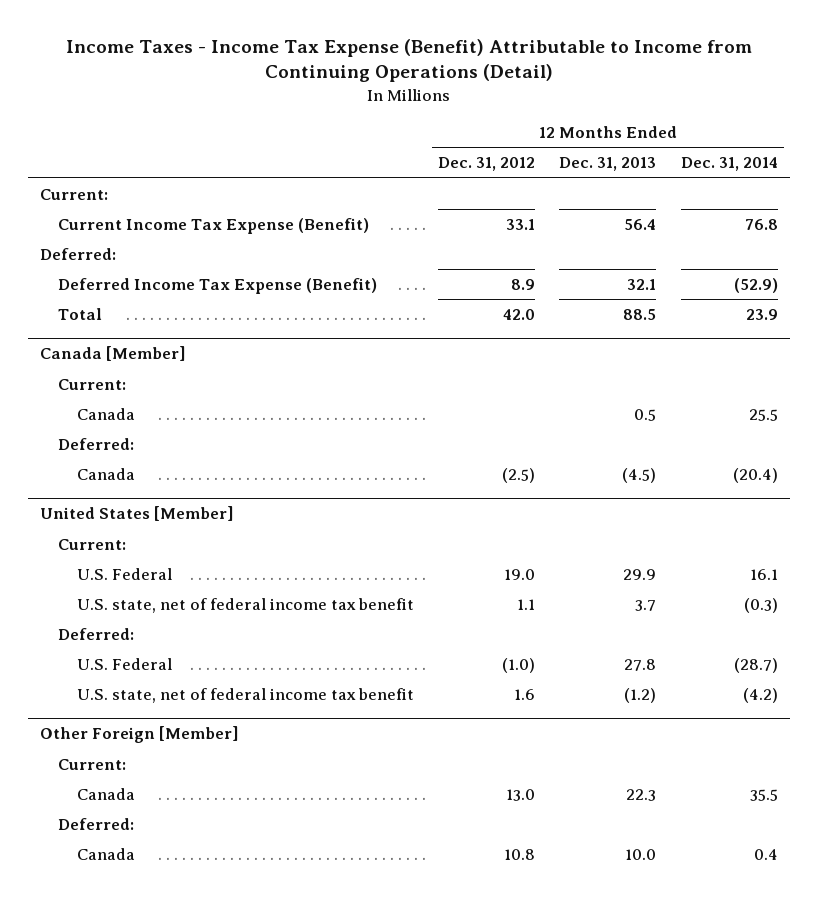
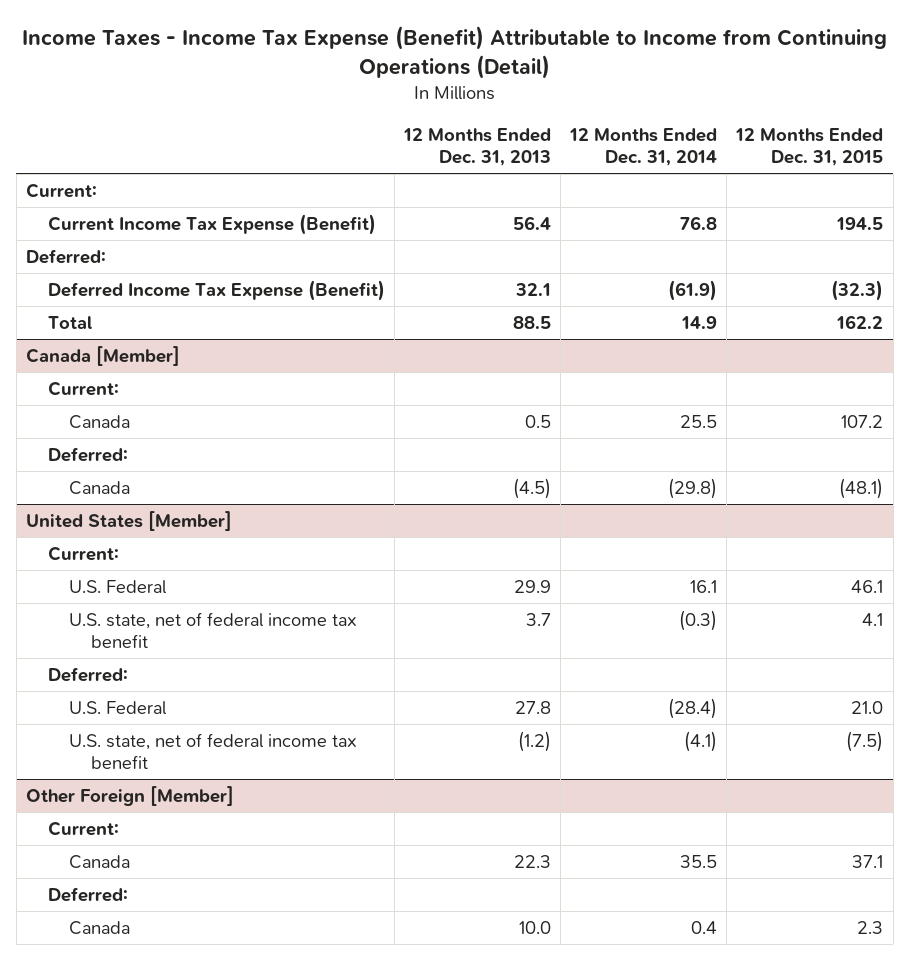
- | 12 Months Ended Dec. 31, 2012 | 12 Months Ended Dec. 31, 2013 | 12 Months Ended Dec. 31, 2014
+ | 12 Months Ended Dec. 31, 2013 | 12 Months Ended Dec. 31, 2014 | 12 Months Ended Dec. 31, 2015
- Deferred Income Tax Expense (Benefit) | 8.9 | 32.1 | (52.9)
- Total | 42.0 | 88.5 | 23.9
+ Deferred Income Tax Expense (Benefit) | 32.1 | (61.9) | (32.3)
+ Total | 88.5 | 14.9 | 162.2
@ Canada [Member]
- Canada | (2.5) | (4.5) | (20.4)
+ Canada | (4.5) | (29.8) | (48.1)
@ United States [Member]
- U.S. Federal | (1.0) | 27.8 | (28.7)
- U.S. state, net of federal income tax benefit | 1.6 | (1.2) | (4.2)
+ U.S. Federal | 27.8 | (28.4) | 21.0
+ U.S. state, net of federal income tax benefit | (1.2) | (4.1) | (7.5)

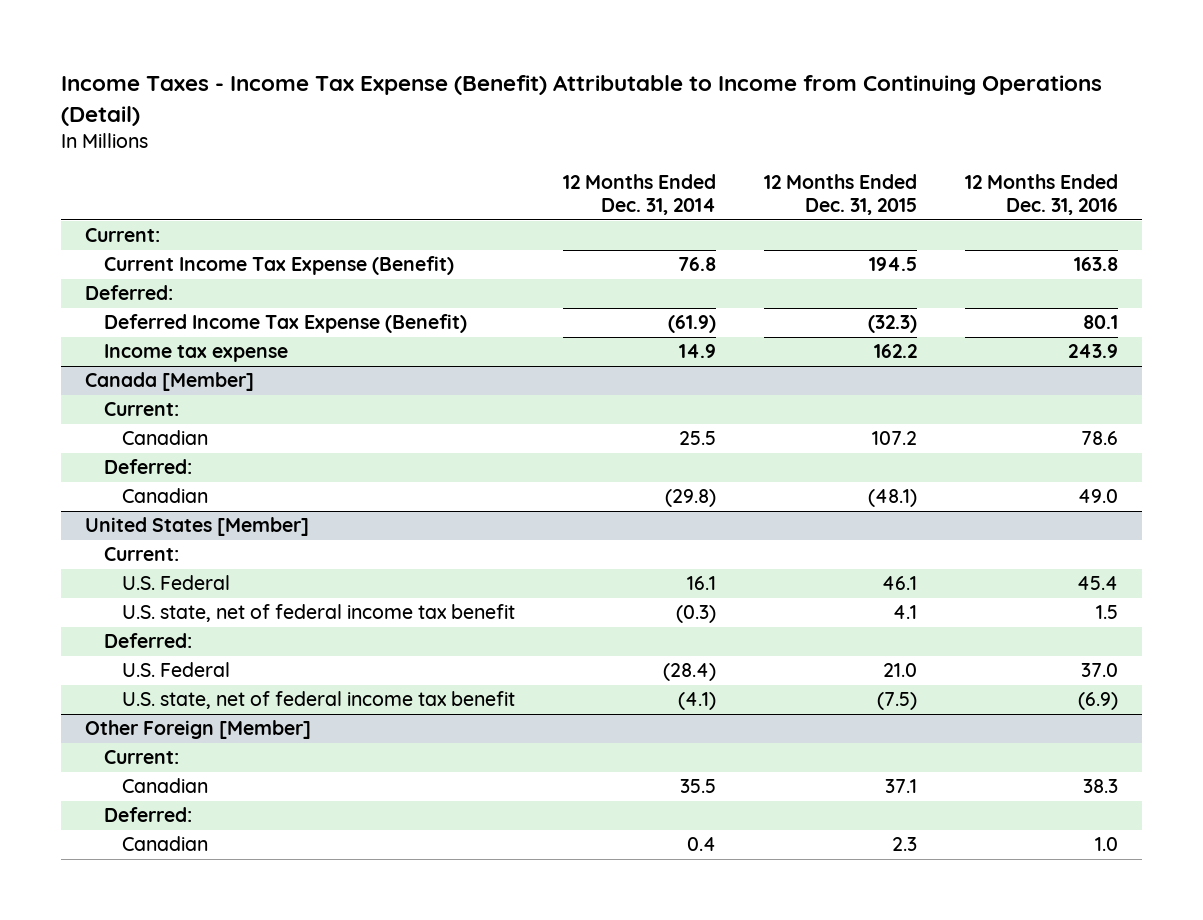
- | 12 Months Ended Dec. 31, 2013 | 12 Months Ended Dec. 31, 2014 | 12 Months Ended Dec. 31, 2015
+ | 12 Months Ended Dec. 31, 2014 | 12 Months Ended Dec. 31, 2015 | 12 Months Ended Dec. 31, 2016
- Total | 88.5 | 14.9 | 162.2
+ Income tax expense | 14.9 | 162.2 | 243.9
@ Canada [Member]
- Canada | 0.5 | 25.5 | 107.2
+ Canadian | 25.5 | 107.2 | 78.6
- Canada | (4.5) | (29.8) | (48.1)
+ Canadian | (29.8) | (48.1) | 49.0
@ Other Foreign [Member]
- Canada | 22.3 | 35.5 | 37.1
+ Canadian | 35.5 | 37.1 | 38.3
- Canada | 10.0 | 0.4 | 2.3
+ Canadian | 0.4 | 2.3 | 1.0

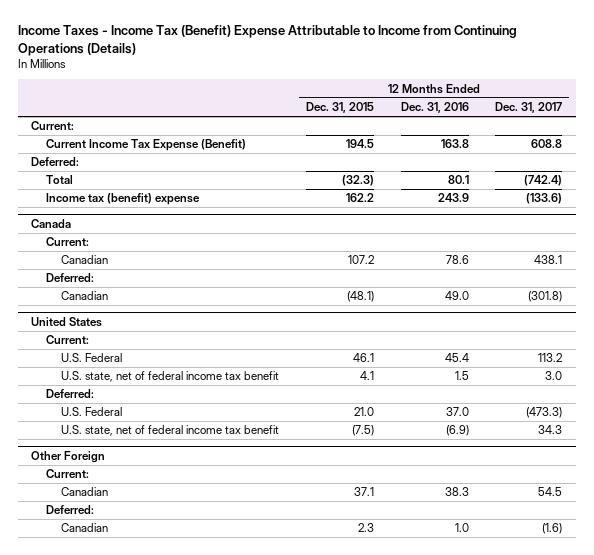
- Income Taxes - Income Tax Expense (Benefit) Attributable to Income from Continuing Operations (Detail)
+ Income Taxes - Income Tax (Benefit) Expense Attributable to Income from Continuing Operations (Details)
- | 12 Months Ended Dec. 31, 2014 | 12 Months Ended Dec. 31, 2015 | 12 Months Ended Dec. 31, 2016
+ | 12 Months Ended Dec. 31, 2015 | 12 Months Ended Dec. 31, 2016 | 12 Months Ended Dec. 31, 2017
- Deferred Income Tax Expense (Benefit) | (61.9) | (32.3) | 80.1
- Income tax expense | 14.9 | 162.2 | 243.9
- Canada [Member]
+ Total | (32.3) | 80.1 | (742.4)
+ Income tax (benefit) expense | 162.2 | 243.9 | (133.6)
+ Canada
- United States [Member]
+ United States
- Other Foreign [Member]
+ Other Foreign

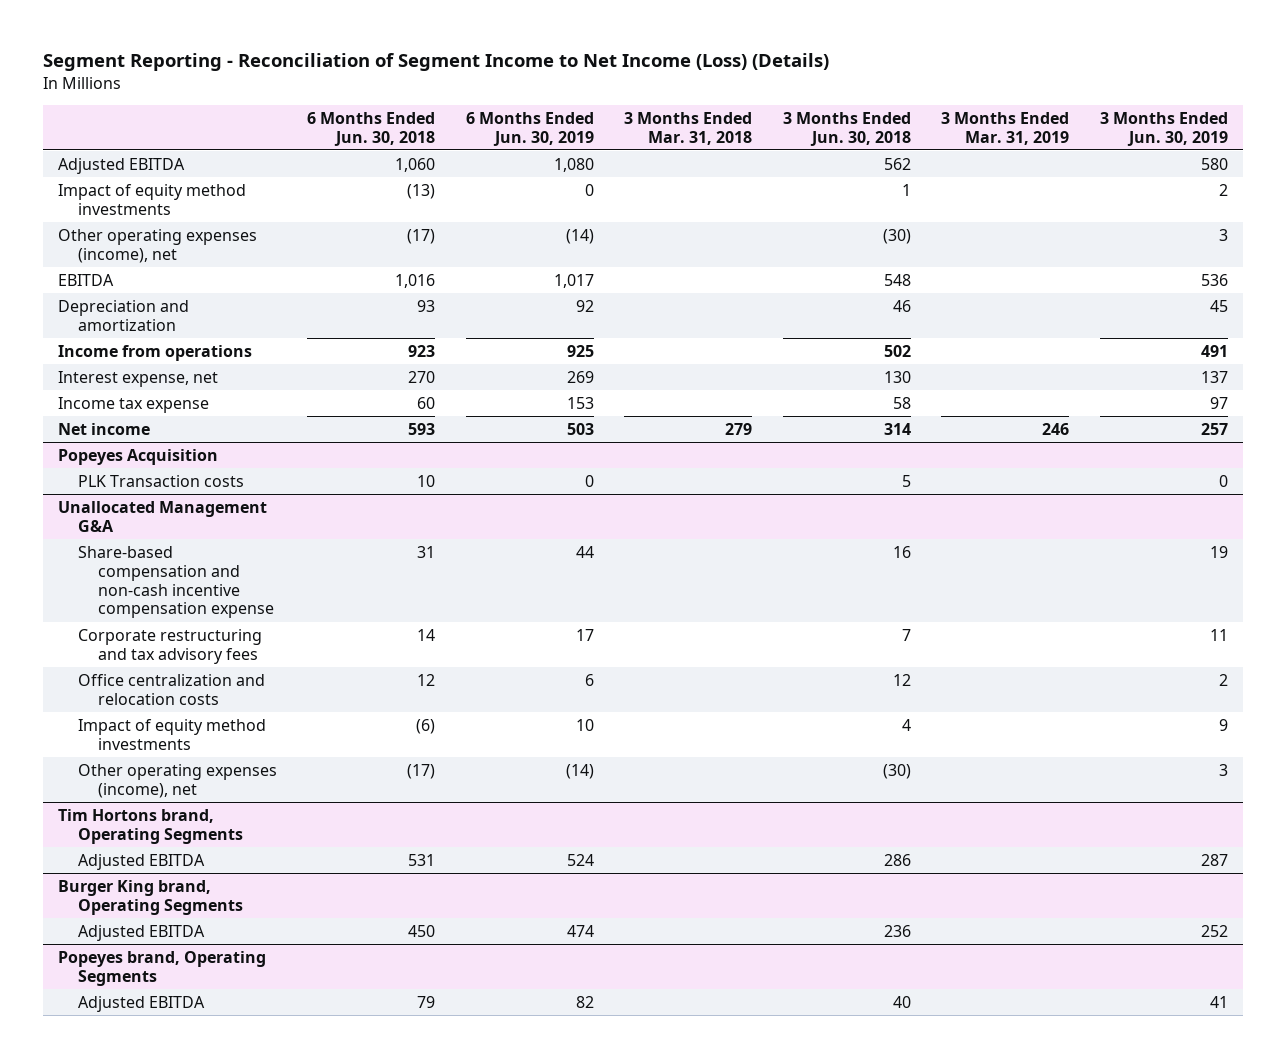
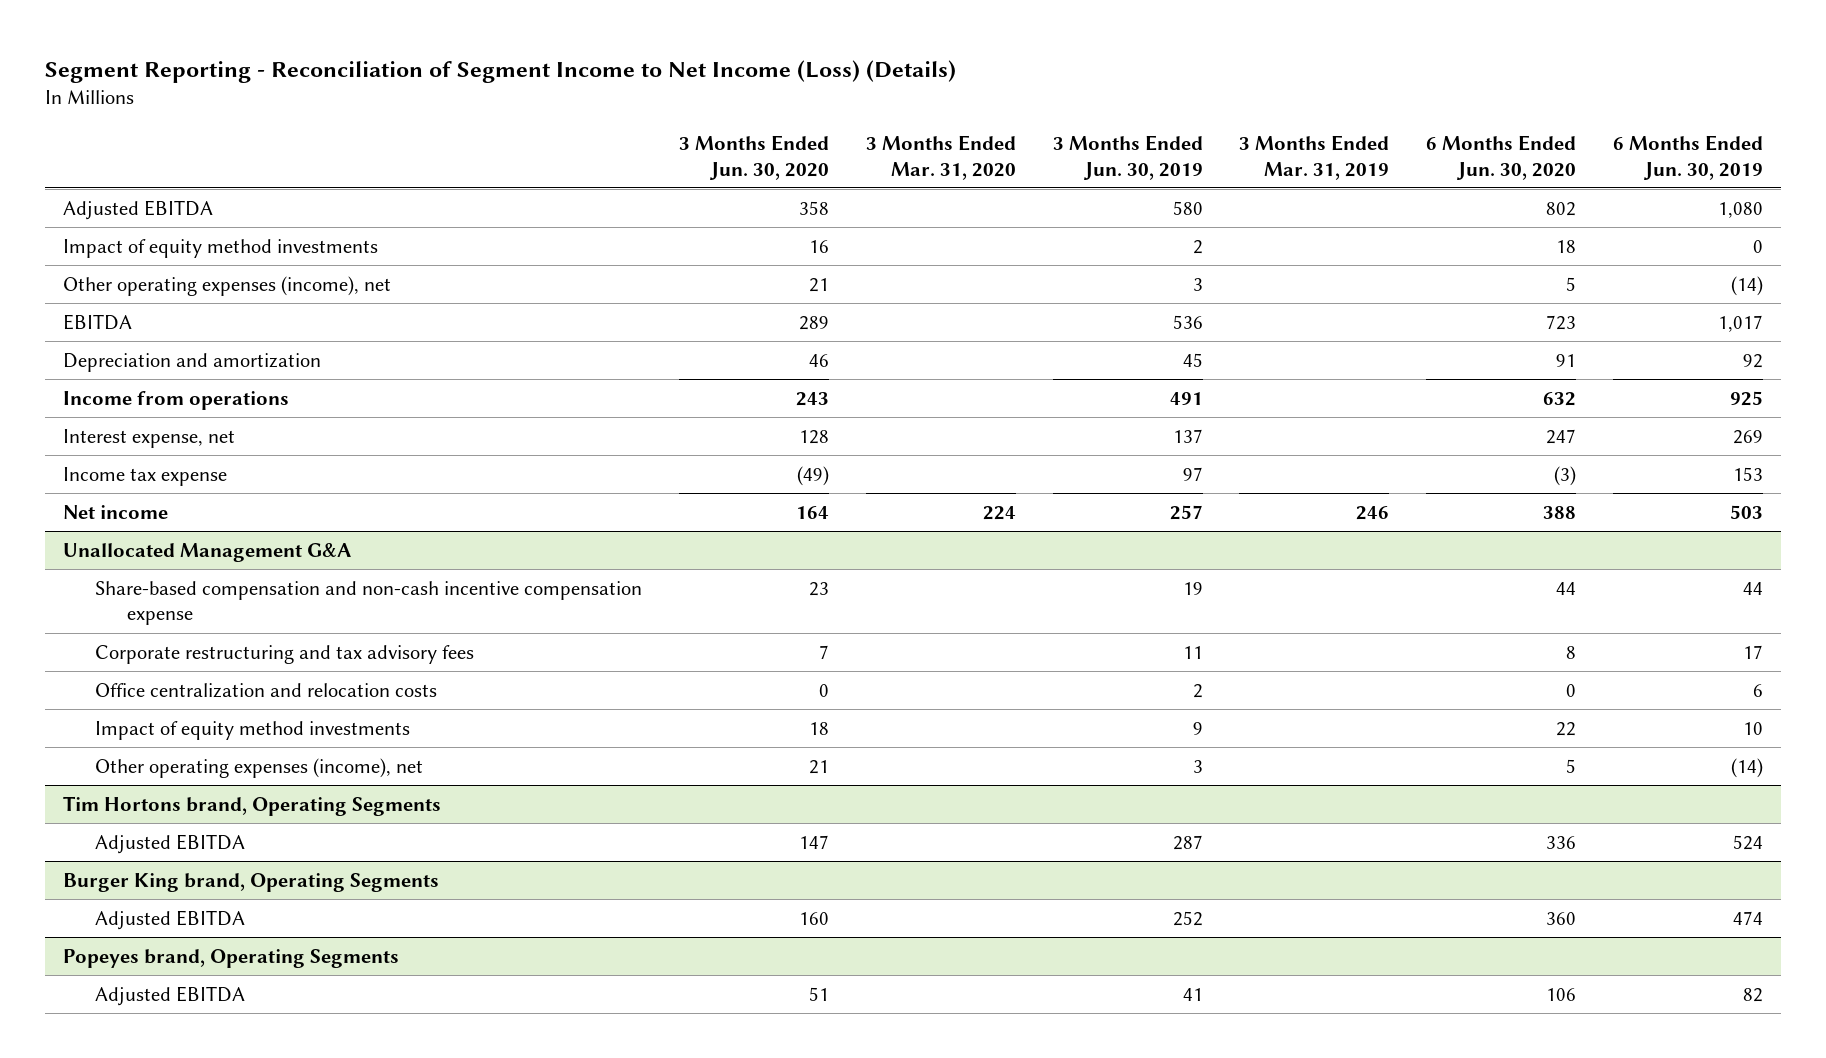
- | 6 Months Ended Jun. 30, 2018 | 6 Months Ended Jun. 30, 2019 | 3 Months Ended Mar. 31, 2018 | 3 Months Ended Jun. 30, 2018 | 3 Months Ended Mar. 31, 2019 | 3 Months Ended Jun. 30, 2019
+ | 3 Months Ended Jun. 30, 2020 | 3 Months Ended Mar. 31, 2020 | 3 Months Ended Jun. 30, 2019 | 3 Months Ended Mar. 31, 2019 | 6 Months Ended Jun. 30, 2020 | 6 Months Ended Jun. 30, 2019
- Popeyes Acquisition
- PLK Transaction costs | 10 | 0 | | 5 | | 0

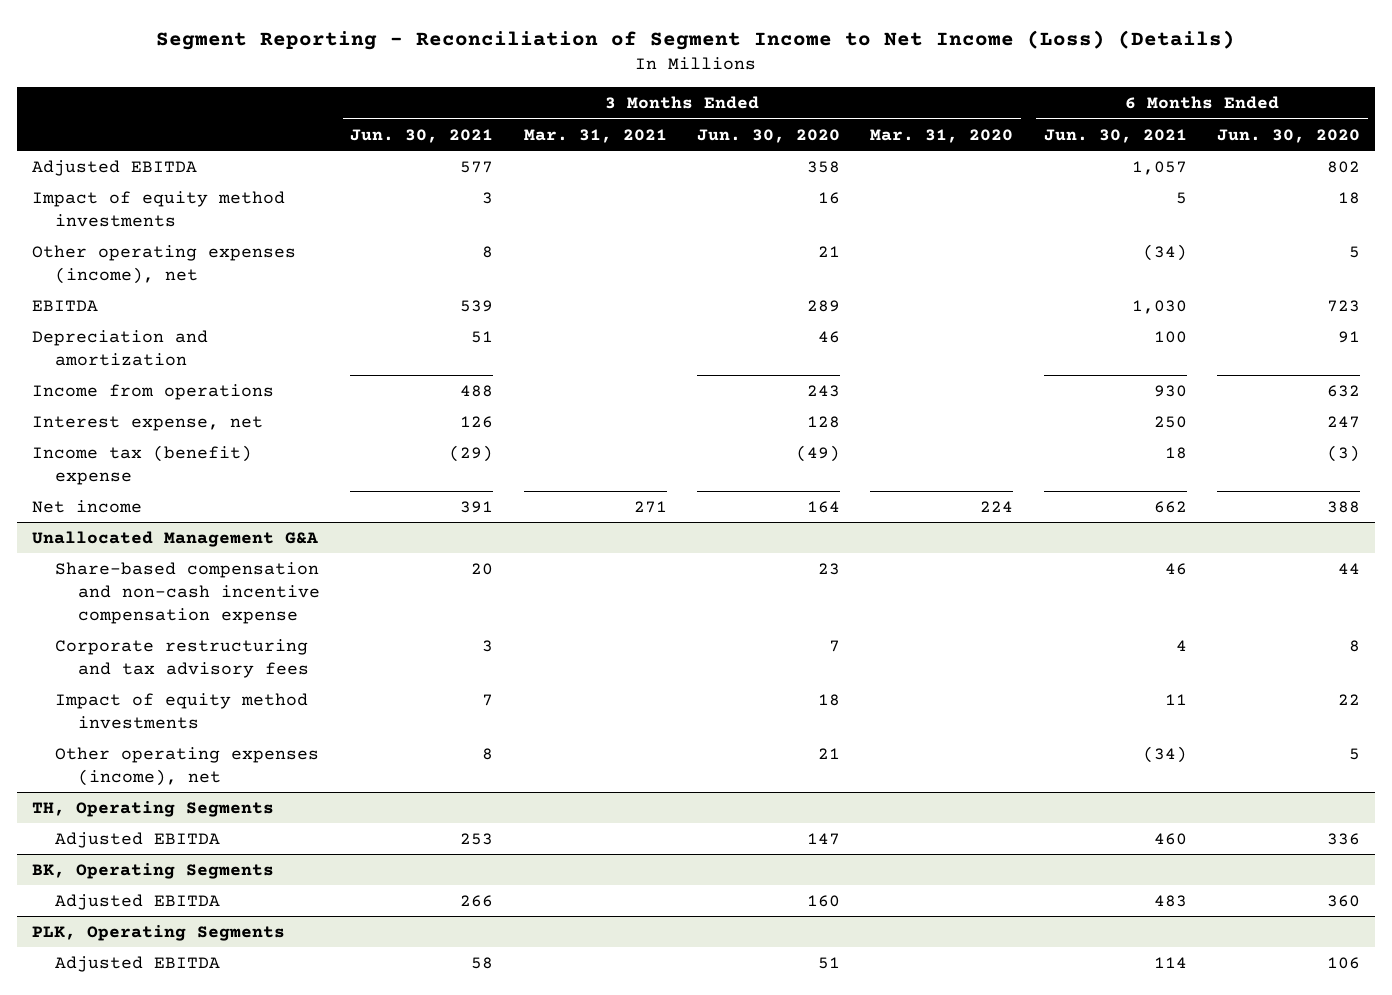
- | 3 Months Ended Jun. 30, 2020 | 3 Months Ended Mar. 31, 2020 | 3 Months Ended Jun. 30, 2019 | 3 Months Ended Mar. 31, 2019 | 6 Months Ended Jun. 30, 2020 | 6 Months Ended Jun. 30, 2019
+ | 3 Months Ended Jun. 30, 2021 | 3 Months Ended Mar. 31, 2021 | 3 Months Ended Jun. 30, 2020 | 3 Months Ended Mar. 31, 2020 | 6 Months Ended Jun. 30, 2021 | 6 Months Ended Jun. 30, 2020
- Income tax expense | (49) | | 97 | | (3) | 153
+ Income tax (benefit) expense | (29) | | (49) | | 18 | (3)
@ Unallocated Management G&A
- Office centralization and relocation costs | 0 | | 2 | | 0 | 6
- Tim Hortons brand, Operating Segments
+ TH, Operating Segments
- Burger King brand, Operating Segments
+ BK, Operating Segments
- Popeyes brand, Operating Segments
+ PLK, Operating Segments

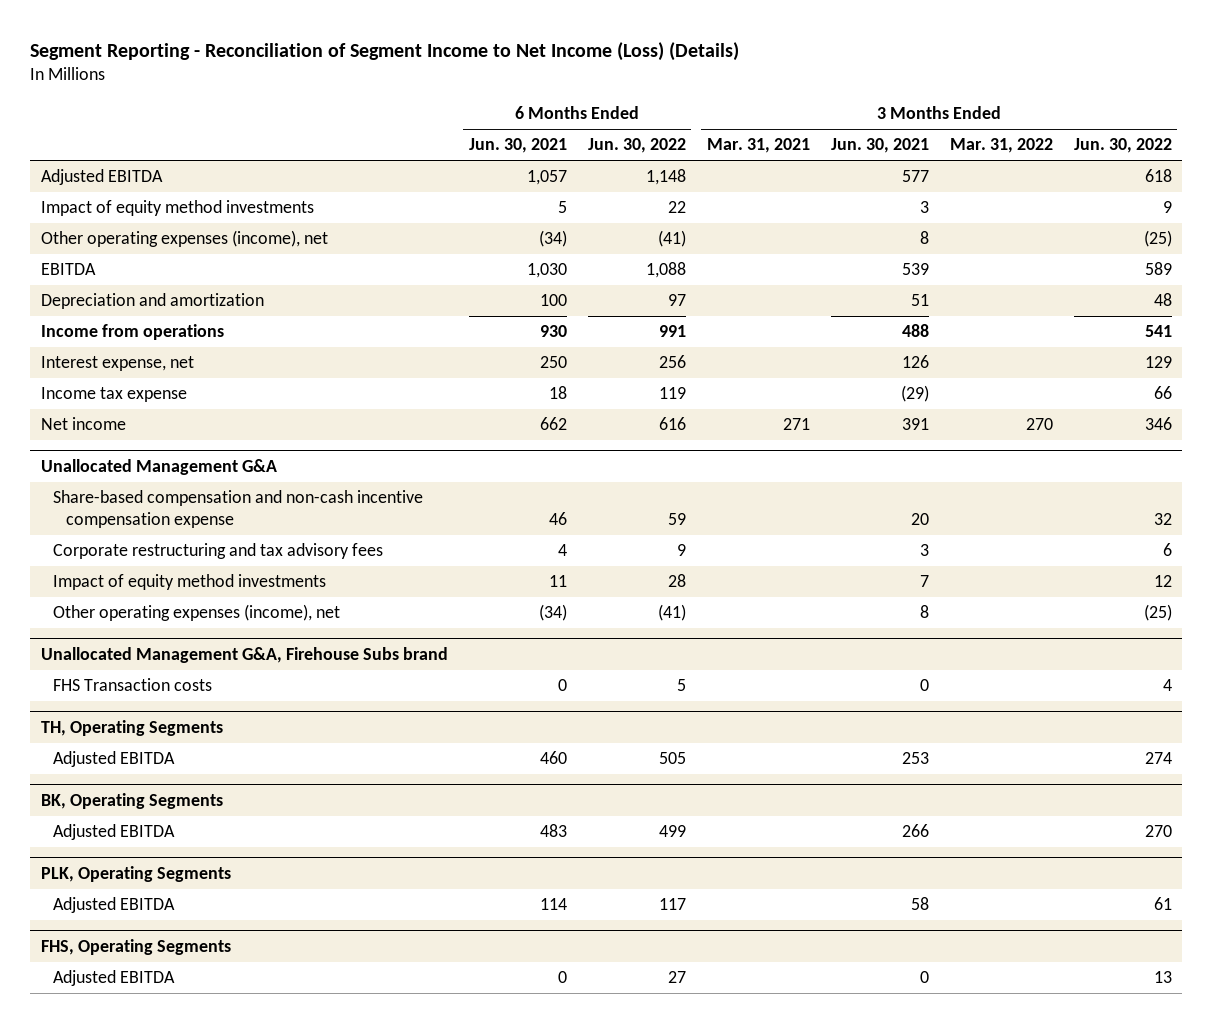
- | 3 Months Ended Jun. 30, 2021 | 3 Months Ended Mar. 31, 2021 | 3 Months Ended Jun. 30, 2020 | 3 Months Ended Mar. 31, 2020 | 6 Months Ended Jun. 30, 2021 | 6 Months Ended Jun. 30, 2020
+ | 6 Months Ended Jun. 30, 2021 | 6 Months Ended Jun. 30, 2022 | 3 Months Ended Mar. 31, 2021 | 3 Months Ended Jun. 30, 2021 | 3 Months Ended Mar. 31, 2022 | 3 Months Ended Jun. 30, 2022
- Income tax (benefit) expense | (29) | | (49) | | 18 | (3)
+ Income tax expense | 18 | 119 | | (29) | | 66
+ Unallocated Management G&A, Firehouse Subs brand
+ FHS Transaction costs | 0 | 5 | | 0 | | 4
+ FHS, Operating Segments
+ Adjusted EBITDA | 0 | 27 | | 0 | | 13

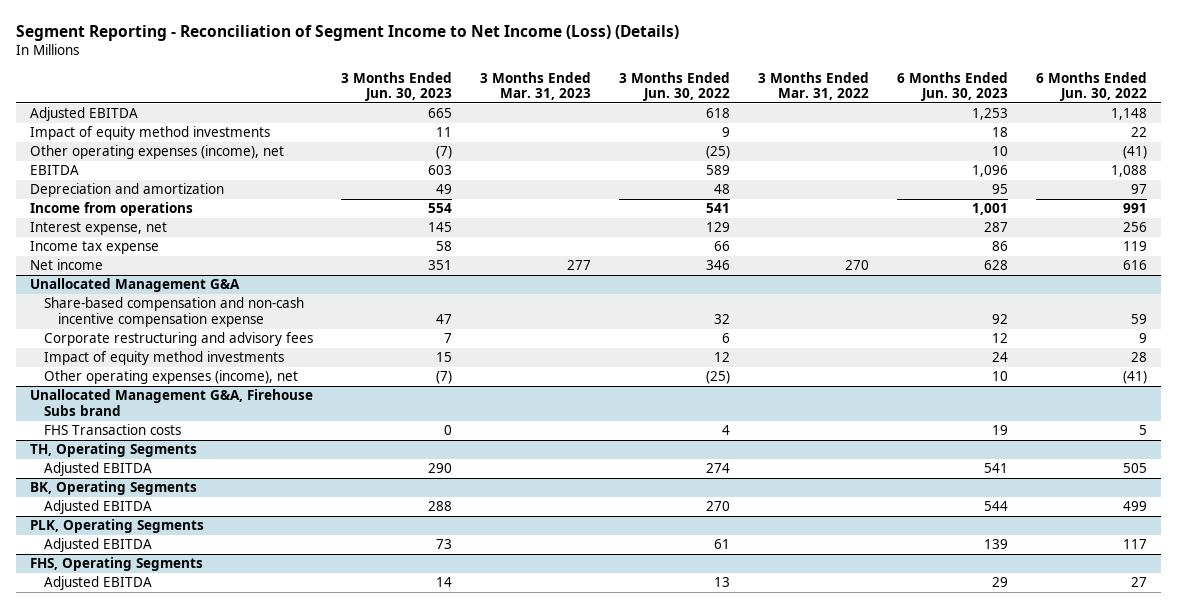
- | 6 Months Ended Jun. 30, 2021 | 6 Months Ended Jun. 30, 2022 | 3 Months Ended Mar. 31, 2021 | 3 Months Ended Jun. 30, 2021 | 3 Months Ended Mar. 31, 2022 | 3 Months Ended Jun. 30, 2022
+ | 3 Months Ended Jun. 30, 2023 | 3 Months Ended Mar. 31, 2023 | 3 Months Ended Jun. 30, 2022 | 3 Months Ended Mar. 31, 2022 | 6 Months Ended Jun. 30, 2023 | 6 Months Ended Jun. 30, 2022
@ Unallocated Management G&A
- Corporate restructuring and tax advisory fees | 4 | 9 | | 3 | | 6
+ Corporate restructuring and advisory fees | 7 | | 6 | | 12 | 9

